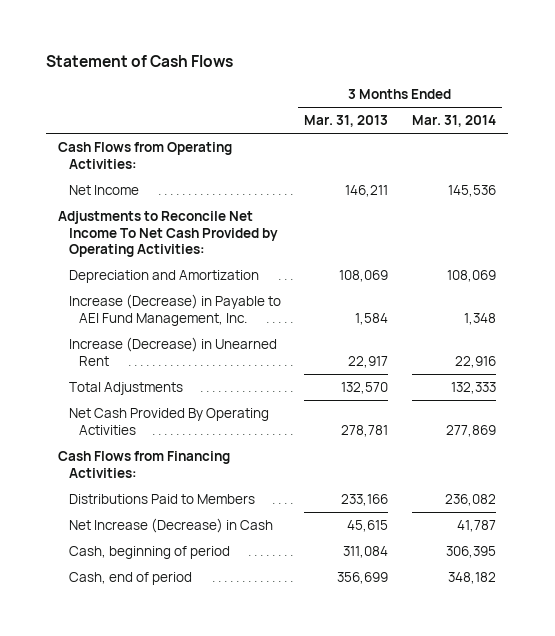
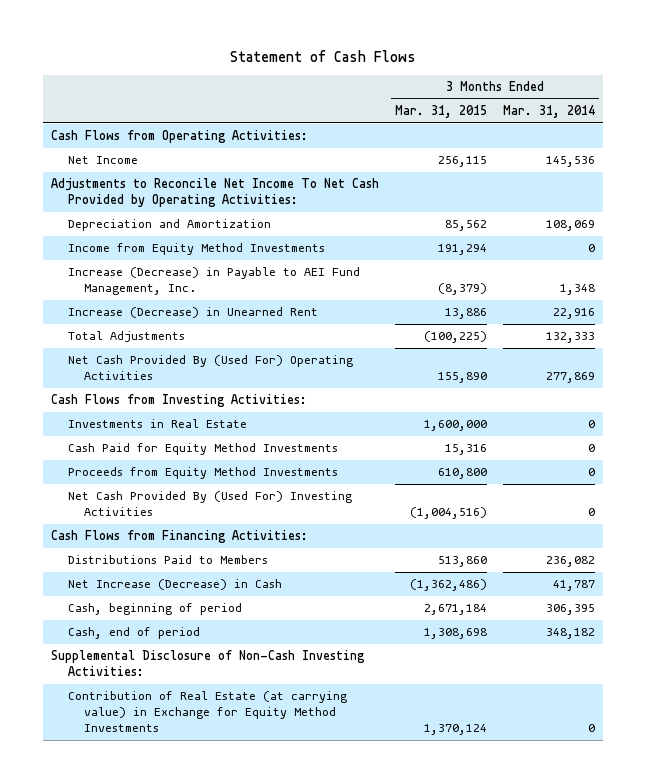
- | 3 Months Ended Mar. 31, 2013 | 3 Months Ended Mar. 31, 2014
+ | 3 Months Ended Mar. 31, 2015 | 3 Months Ended Mar. 31, 2014
+ Income from Equity Method Investments | 191,294 | 0
- Net Cash Provided By Operating Activities | 278,781 | 277,869
+ Net Cash Provided By (Used For) Operating Activities | 155,890 | 277,869
+ Cash Flows from Investing Activities:
+ Investments in Real Estate | 1,600,000 | 0
+ Cash Paid for Equity Method Investments | 15,316 | 0
+ Proceeds from Equity Method Investments | 610,800 | 0
+ Net Cash Provided By (Used For) Investing Activities | (1,004,516) | 0
+ Supplemental Disclosure of Non-Cash Investing Activities:
+ Contribution of Real Estate (at carrying value) in Exchange for Equity Method Investments | 1,370,124 | 0

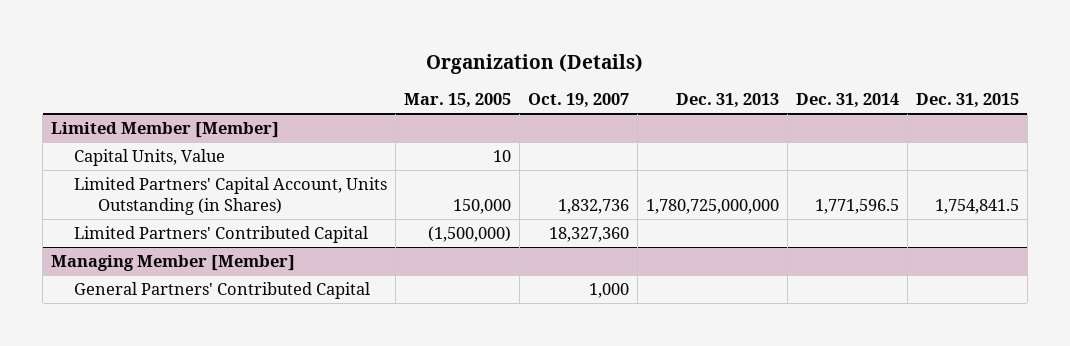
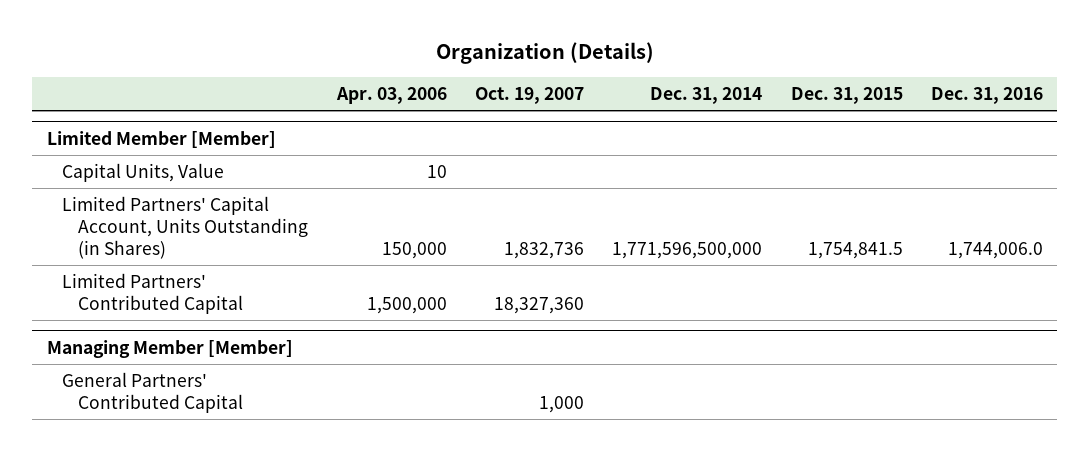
- | Mar. 15, 2005 | Oct. 19, 2007 | Dec. 31, 2013 | Dec. 31, 2014 | Dec. 31, 2015
+ | Apr. 03, 2006 | Oct. 19, 2007 | Dec. 31, 2014 | Dec. 31, 2015 | Dec. 31, 2016
@ Limited Member [Member]
- Limited Partners' Capital Account, Units Outstanding (in Shares) | 150,000 | 1,832,736 | 1,780,725,000,000 | 1,771,596.5 | 1,754,841.5
+ Limited Partners' Capital Account, Units Outstanding (in Shares) | 150,000 | 1,832,736 | 1,771,596,500,000 | 1,754,841.5 | 1,744,006.0

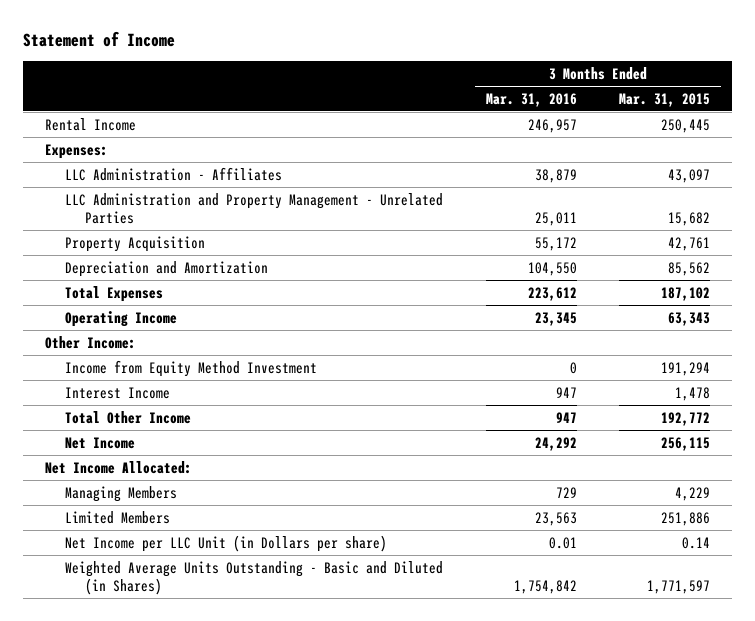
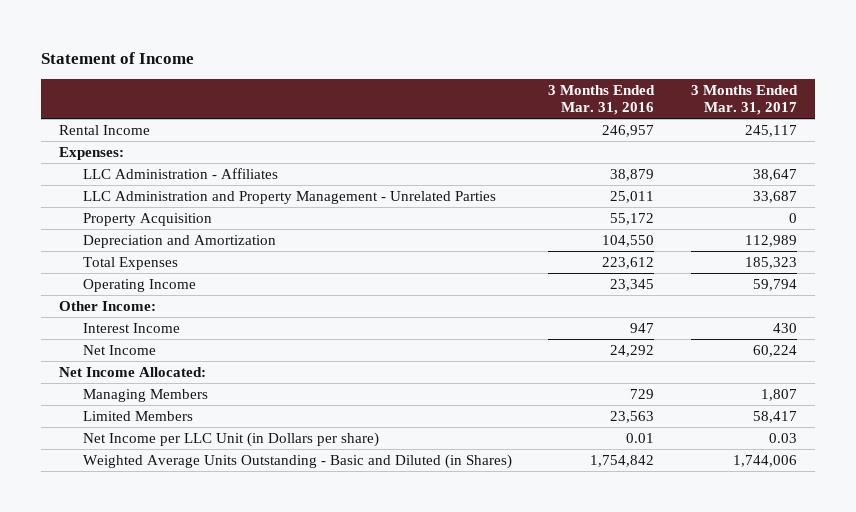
- | 3 Months Ended Mar. 31, 2016 | 3 Months Ended Mar. 31, 2015
+ | 3 Months Ended Mar. 31, 2016 | 3 Months Ended Mar. 31, 2017
- Income from Equity Method Investment | 0 | 191,294
- Total Other Income | 947 | 192,772

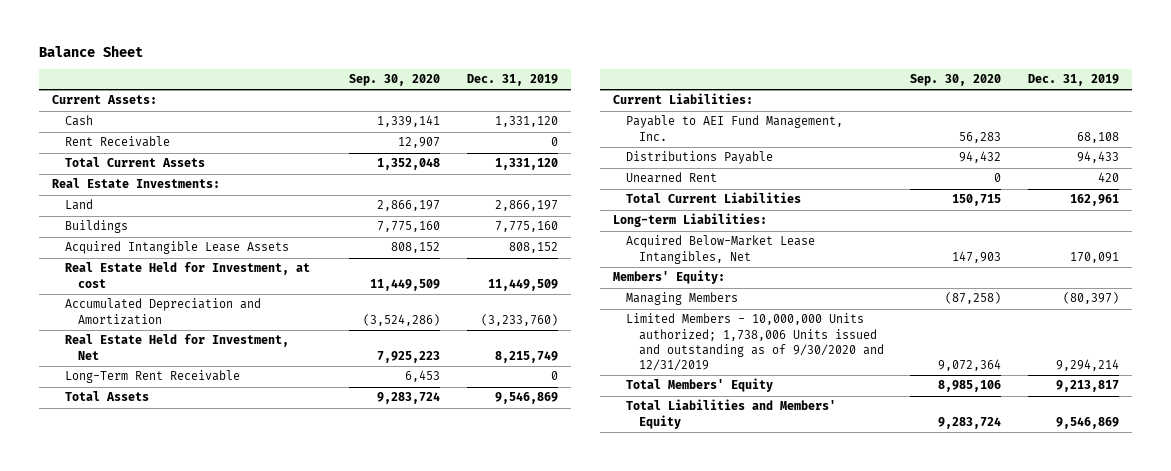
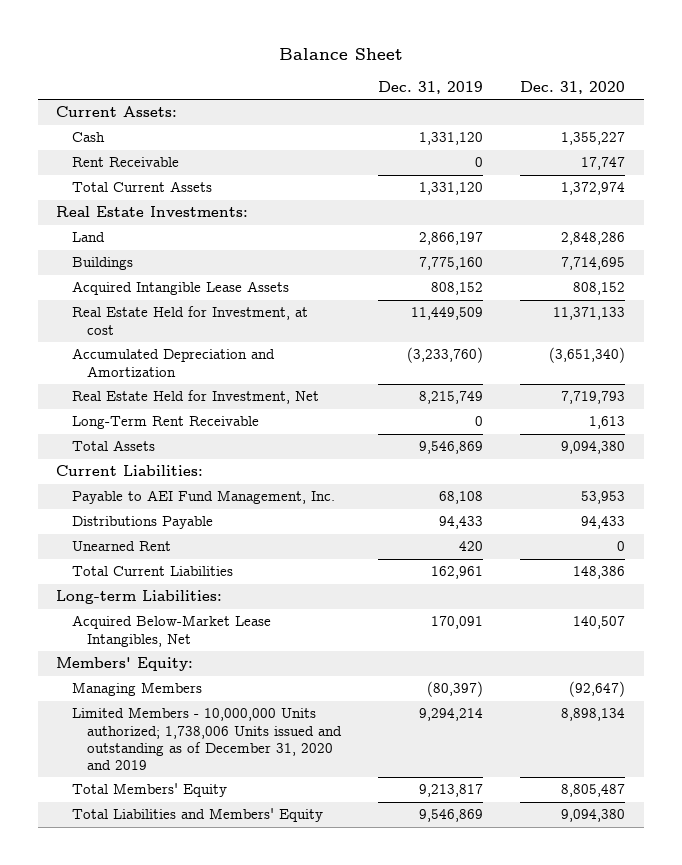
- | Sep. 30, 2020 | Dec. 31, 2019
+ | Dec. 31, 2019 | Dec. 31, 2020
- Limited Members - 10,000,000 Units authorized; 1,738,006 Units issued and outstanding as of 9/30/2020 and 12/31/2019 | 9,072,364 | 9,294,214
+ Limited Members - 10,000,000 Units authorized; 1,738,006 Units issued and outstanding as of December 31, 2020 and 2019 | 9,294,214 | 8,898,134

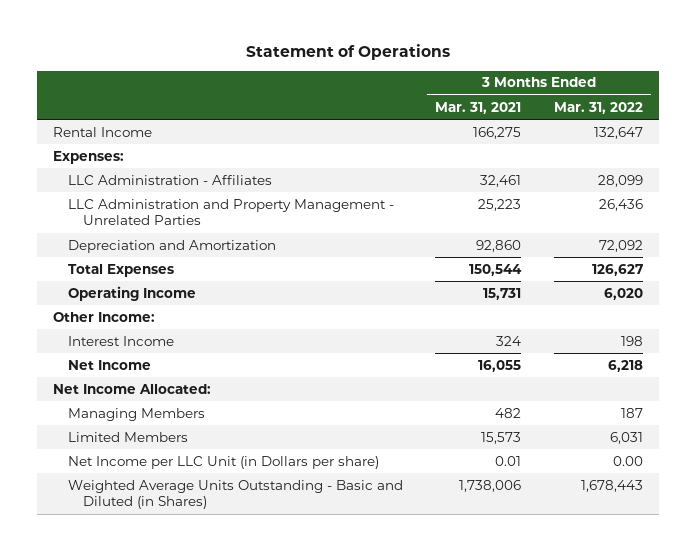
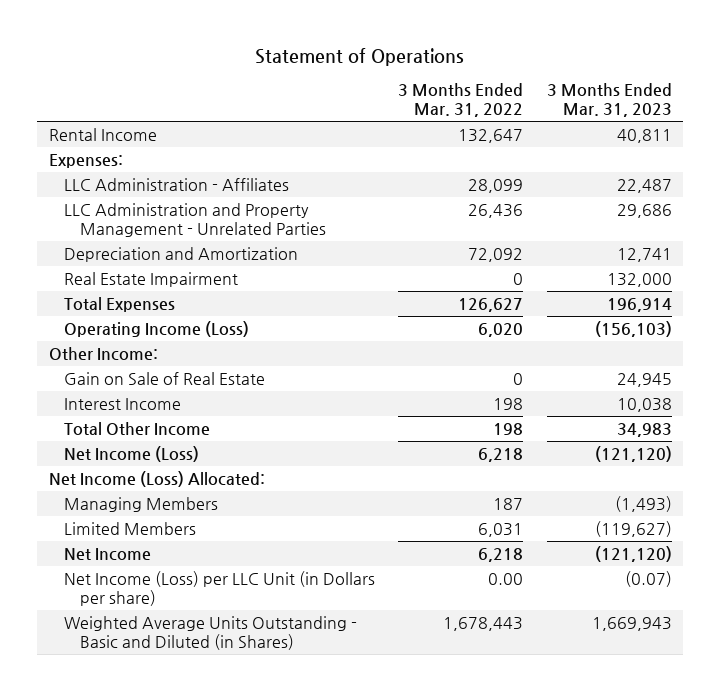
- | 3 Months Ended Mar. 31, 2021 | 3 Months Ended Mar. 31, 2022
+ | 3 Months Ended Mar. 31, 2022 | 3 Months Ended Mar. 31, 2023
+ Real Estate Impairment | 0 | 132,000
- Operating Income | 15,731 | 6,020
+ Operating Income (Loss) | 6,020 | (156,103)
+ Gain on Sale of Real Estate | 0 | 24,945
- Net Income Allocated:
+ Total Other Income | 198 | 34,983
+ Net Income (Loss) | 6,218 | (121,120)
+ Net Income (Loss) Allocated:
- Net Income per LLC Unit (in Dollars per share) | 0.01 | 0.00
moved down: Net Income | 6,218 | (121,120)
+ Net Income (Loss) per LLC Unit (in Dollars per share) | 0.00 | (0.07)

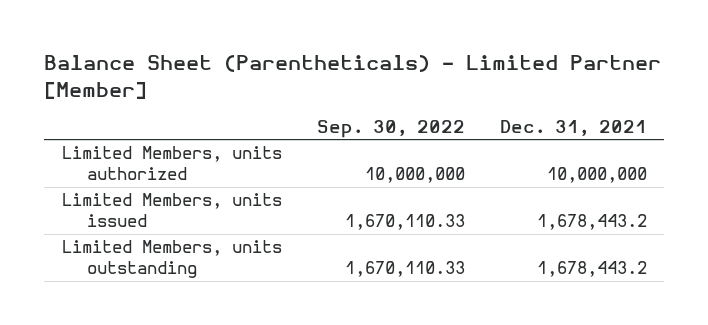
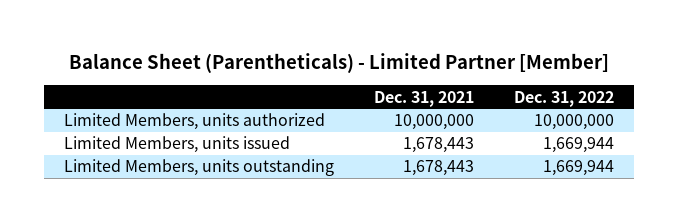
- | Sep. 30, 2022 | Dec. 31, 2021
+ | Dec. 31, 2021 | Dec. 31, 2022
- Limited Members, units issued | 1,670,110.33 | 1,678,443.2
- Limited Members, units outstanding | 1,670,110.33 | 1,678,443.2
+ Limited Members, units issued | 1,678,443 | 1,669,944
+ Limited Members, units outstanding | 1,678,443 | 1,669,944

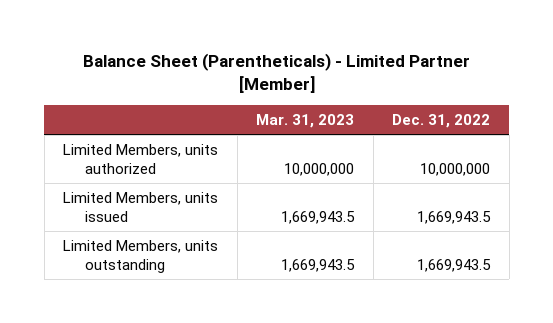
- | Dec. 31, 2021 | Dec. 31, 2022
+ | Mar. 31, 2023 | Dec. 31, 2022
- Limited Members, units issued | 1,678,443 | 1,669,944
- Limited Members, units outstanding | 1,678,443 | 1,669,944
+ Limited Members, units issued | 1,669,943.5 | 1,669,943.5
+ Limited Members, units outstanding | 1,669,943.5 | 1,669,943.5

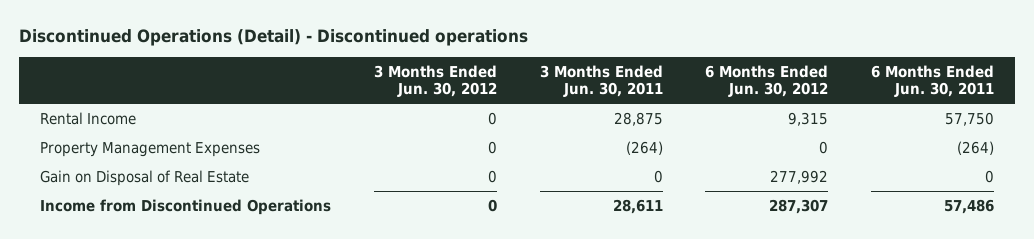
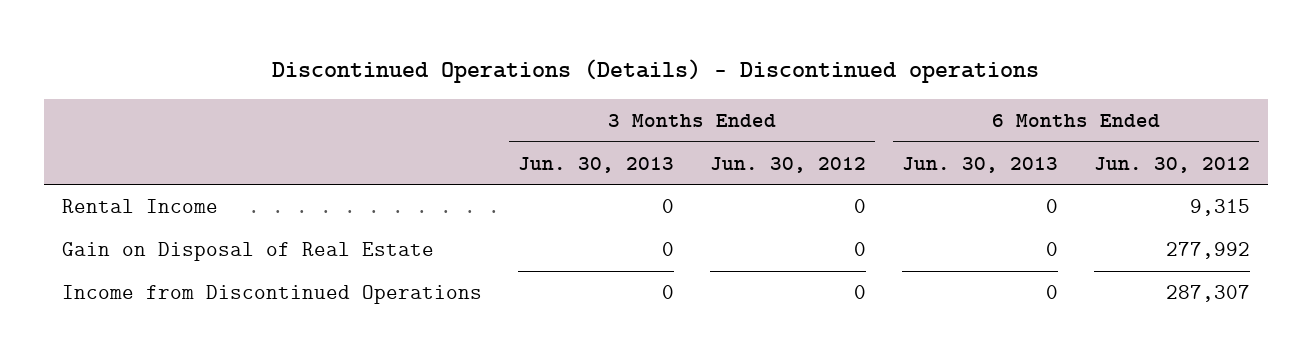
- Discontinued Operations (Detail) - Discontinued operations
+ Discontinued Operations (Details) - Discontinued operations
- | 3 Months Ended Jun. 30, 2012 | 3 Months Ended Jun. 30, 2011 | 6 Months Ended Jun. 30, 2012 | 6 Months Ended Jun. 30, 2011
+ | 3 Months Ended Jun. 30, 2013 | 3 Months Ended Jun. 30, 2012 | 6 Months Ended Jun. 30, 2013 | 6 Months Ended Jun. 30, 2012
- Property Management Expenses | 0 | (264) | 0 | (264)

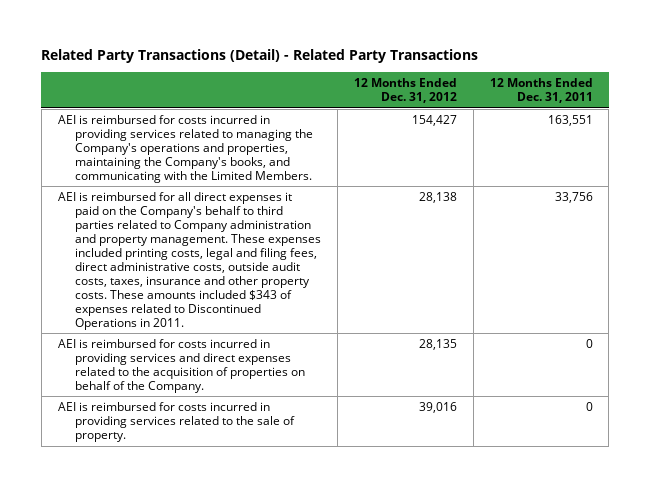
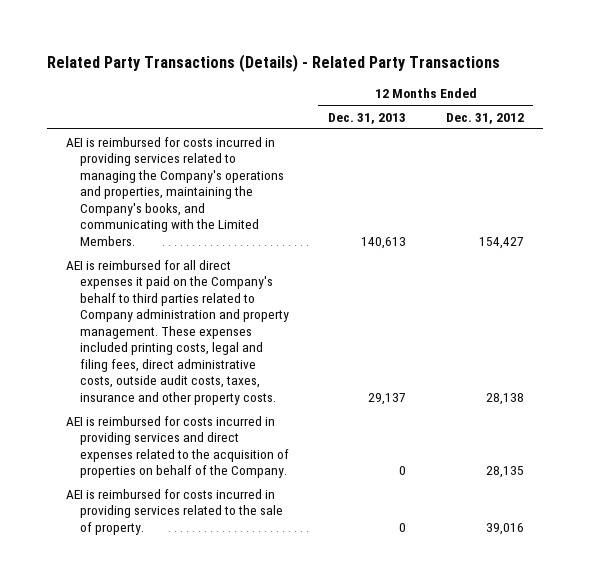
- Related Party Transactions (Detail) - Related Party Transactions
+ Related Party Transactions (Details) - Related Party Transactions
- | 12 Months Ended Dec. 31, 2012 | 12 Months Ended Dec. 31, 2011
+ | 12 Months Ended Dec. 31, 2013 | 12 Months Ended Dec. 31, 2012
- AEI is reimbursed for all direct expenses it paid on the Company's behalf to third parties related to Company administration and property management. These expenses included printing costs, legal and filing fees, direct administrative costs, outside audit costs, taxes, insurance and other property costs. These amounts included $343 of expenses related to Discontinued Operations in 2011. | 28,138 | 33,756
+ AEI is reimbursed for all direct expenses it paid on the Company's behalf to third parties related to Company administration and property management. These expenses included printing costs, legal and filing fees, direct administrative costs, outside audit costs, taxes, insurance and other property costs. | 29,137 | 28,138

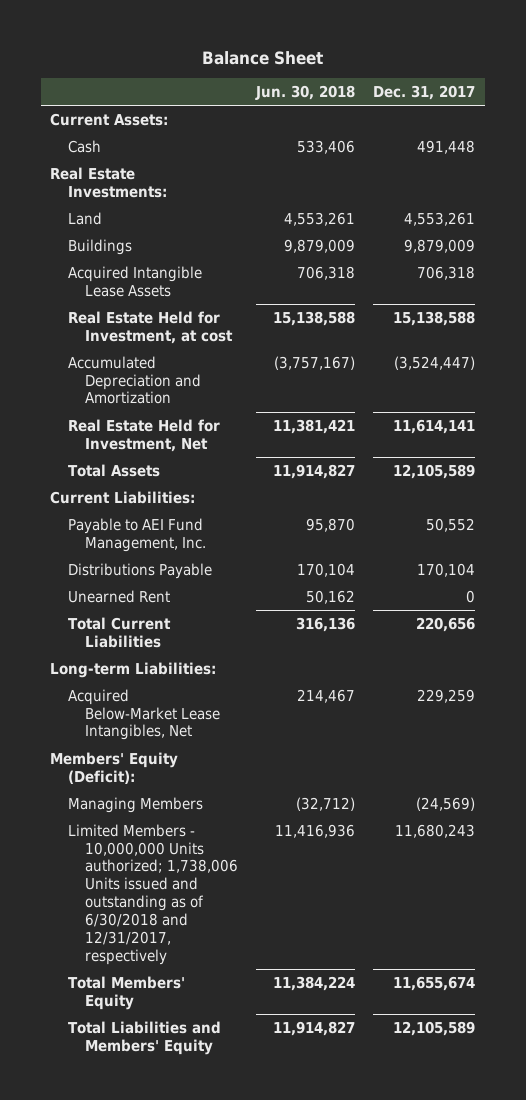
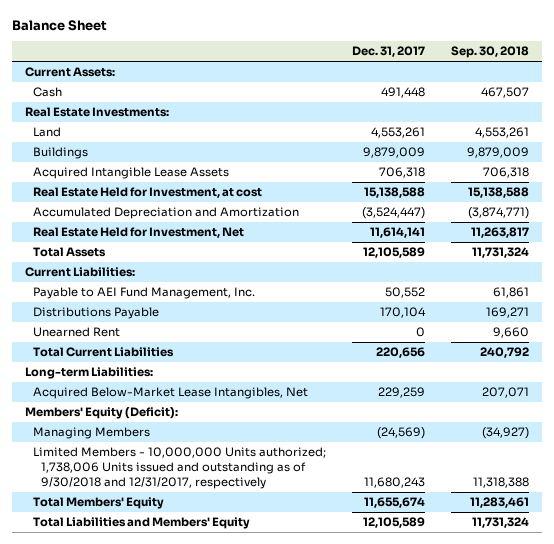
- | Jun. 30, 2018 | Dec. 31, 2017
+ | Dec. 31, 2017 | Sep. 30, 2018
- Limited Members - 10,000,000 Units authorized; 1,738,006 Units issued and outstanding as of 6/30/2018 and 12/31/2017, respectively | 11,416,936 | 11,680,243
+ Limited Members - 10,000,000 Units authorized; 1,738,006 Units issued and outstanding as of 9/30/2018 and 12/31/2017, respectively | 11,680,243 | 11,318,388

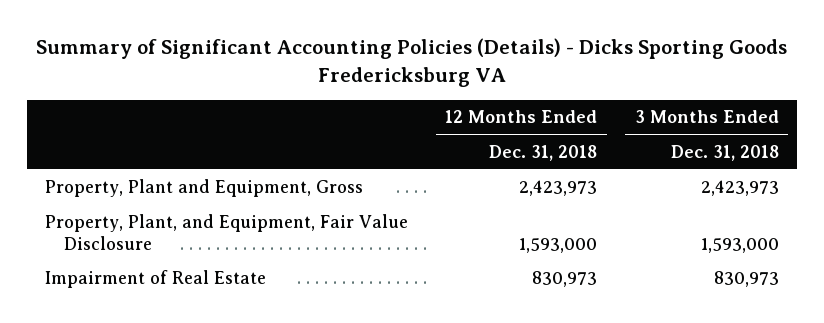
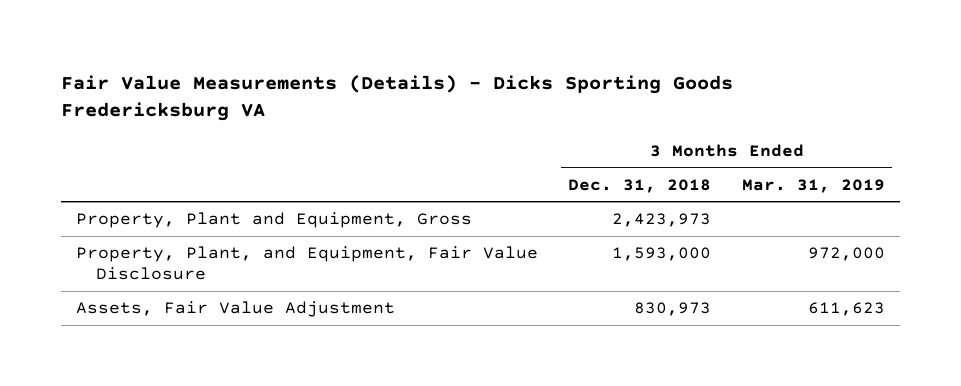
- Summary of Significant Accounting Policies (Details) - Dicks Sporting Goods Fredericksburg VA
+ Fair Value Measurements (Details) - Dicks Sporting Goods Fredericksburg VA
- | 12 Months Ended Dec. 31, 2018 | 3 Months Ended Dec. 31, 2018
+ | 3 Months Ended Dec. 31, 2018 | 3 Months Ended Mar. 31, 2019
- Impairment of Real Estate | 830,973 | 830,973
+ Assets, Fair Value Adjustment | 830,973 | 611,623

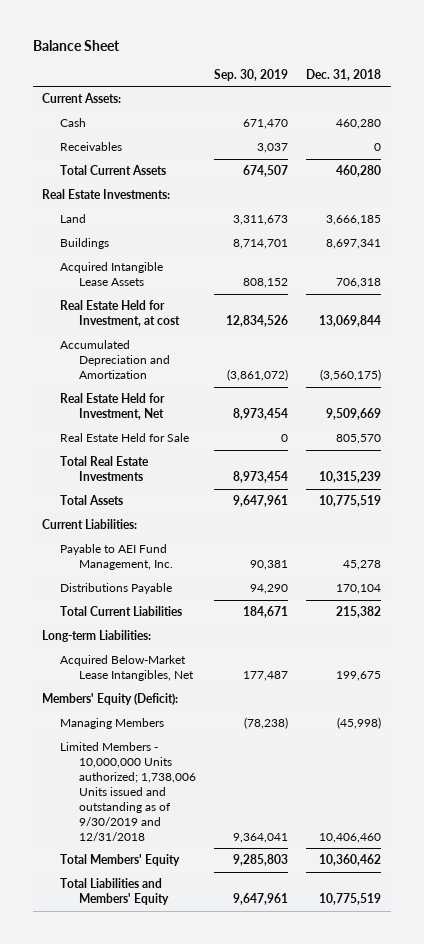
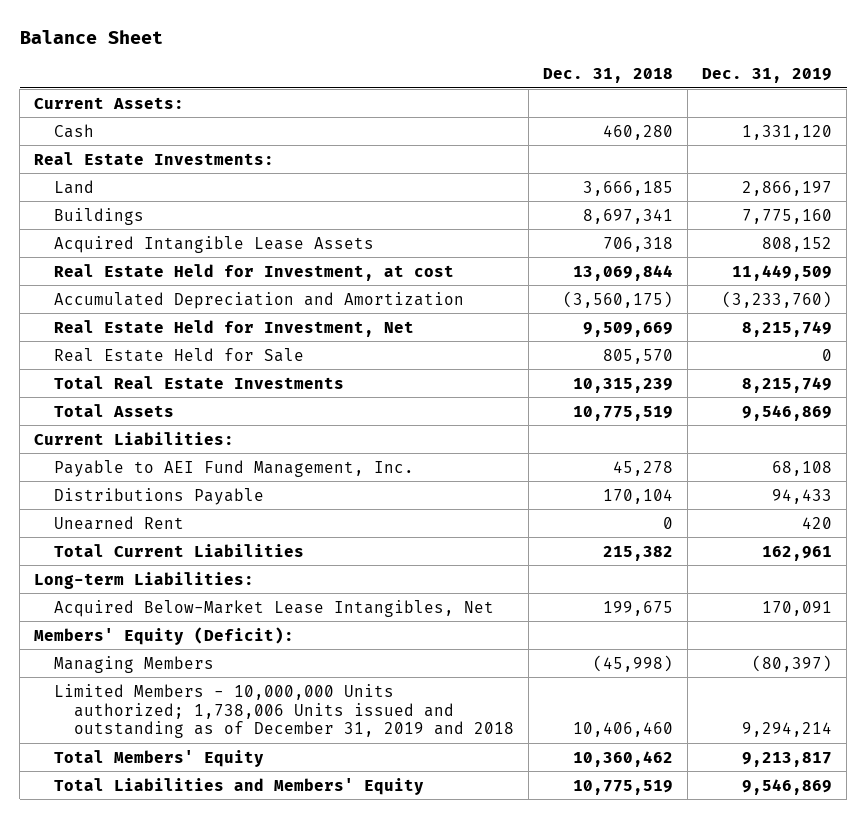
- | Sep. 30, 2019 | Dec. 31, 2018
+ | Dec. 31, 2018 | Dec. 31, 2019
- Receivables | 3,037 | 0
- Total Current Assets | 674,507 | 460,280
+ Unearned Rent | 0 | 420
- Limited Members - 10,000,000 Units authorized; 1,738,006 Units issued and outstanding as of 9/30/2019 and 12/31/2018 | 9,364,041 | 10,406,460
+ Limited Members - 10,000,000 Units authorized; 1,738,006 Units issued and outstanding as of December 31, 2019 and 2018 | 10,406,460 | 9,294,214

